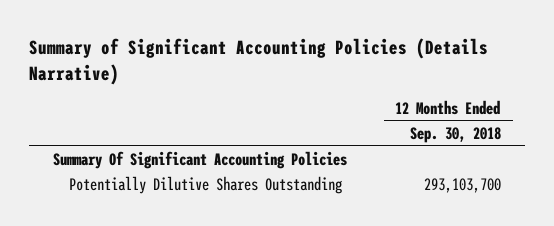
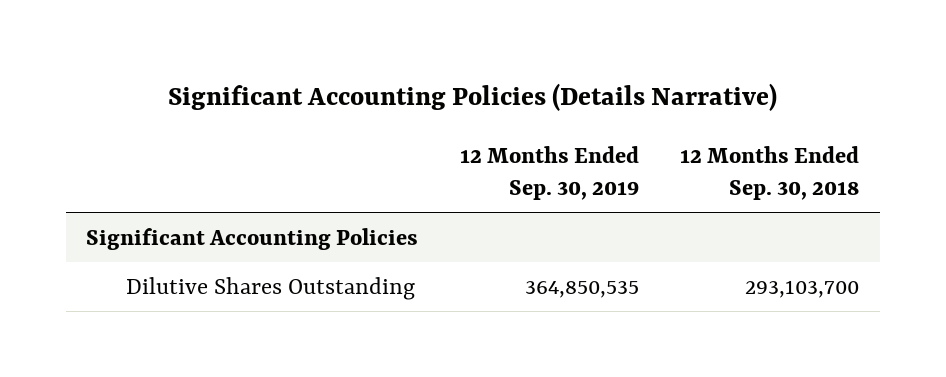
- Summary of Significant Accounting Policies (Details Narrative)
+ Significant Accounting Policies (Details Narrative)
- | 12 Months Ended Sep. 30, 2018
+ | 12 Months Ended Sep. 30, 2019 | 12 Months Ended Sep. 30, 2018
- Summary Of Significant Accounting Policies
- Potentially Dilutive Shares Outstanding | 293,103,700
+ Significant Accounting Policies
+ Dilutive Shares Outstanding | 364,850,535 | 293,103,700

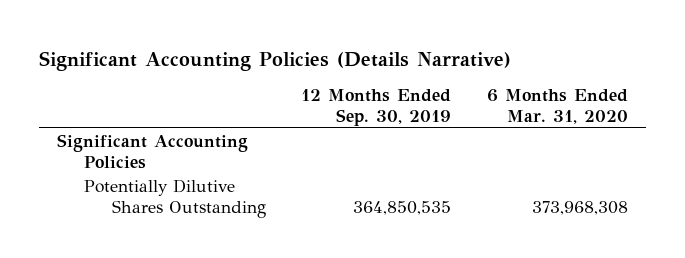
- | 12 Months Ended Sep. 30, 2019 | 12 Months Ended Sep. 30, 2018
+ | 12 Months Ended Sep. 30, 2019 | 6 Months Ended Mar. 31, 2020
- Dilutive Shares Outstanding | 364,850,535 | 293,103,700
+ Potentially Dilutive Shares Outstanding | 364,850,535 | 373,968,308

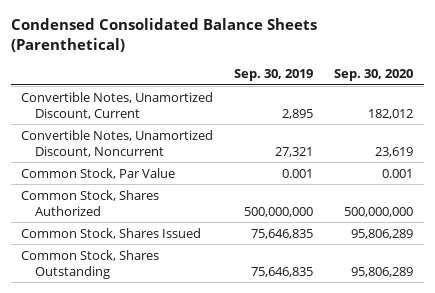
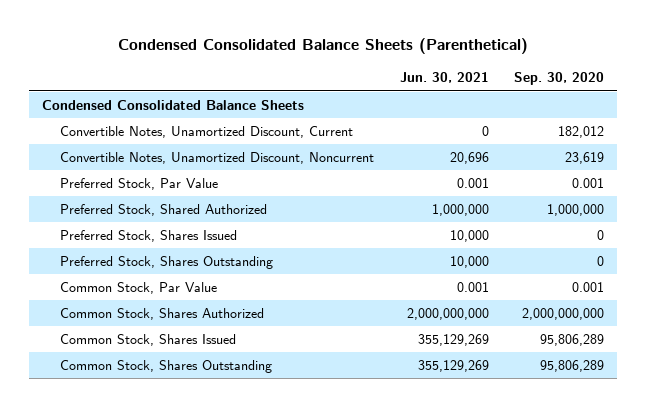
- | Sep. 30, 2019 | Sep. 30, 2020
+ | Jun. 30, 2021 | Sep. 30, 2020
+ Condensed Consolidated Balance Sheets
+ Preferred Stock, Par Value | 0.001 | 0.001
+ Preferred Stock, Shared Authorized | 1,000,000 | 1,000,000
+ Preferred Stock, Shares Issued | 10,000 | 0
+ Preferred Stock, Shares Outstanding | 10,000 | 0
- Common Stock, Shares Authorized | 500,000,000 | 500,000,000
+ Common Stock, Shares Authorized | 2,000,000,000 | 2,000,000,000

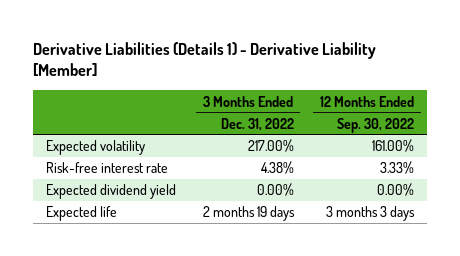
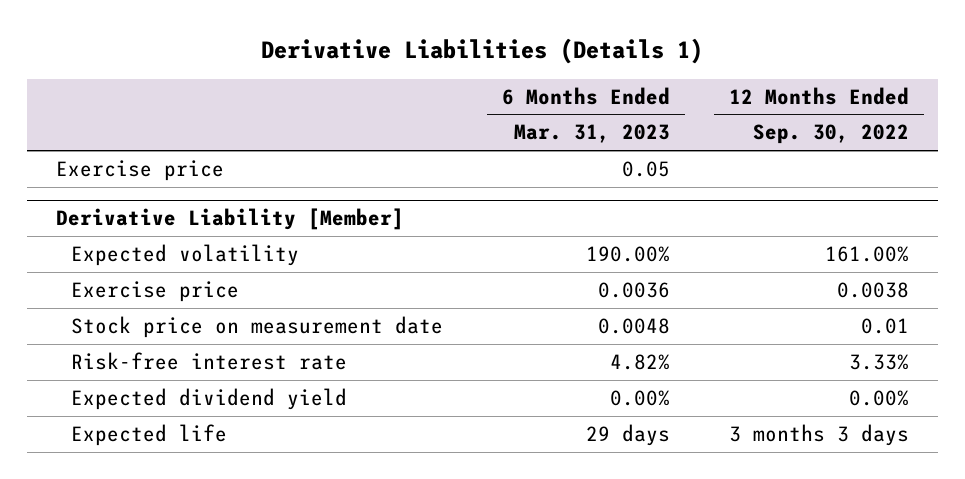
- Derivative Liabilities (Details 1) - Derivative Liability [Member]
+ Derivative Liabilities (Details 1)
- | 3 Months Ended Dec. 31, 2022 | 12 Months Ended Sep. 30, 2022
+ | 6 Months Ended Mar. 31, 2023 | 12 Months Ended Sep. 30, 2022
+ Exercise price | 0.05 |
+ Derivative Liability [Member]
+ Exercise price | 0.0036 | 0.0038
+ Stock price on measurement date | 0.0048 | 0.01

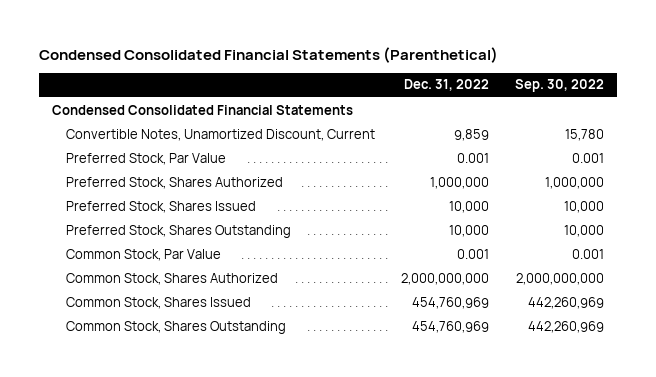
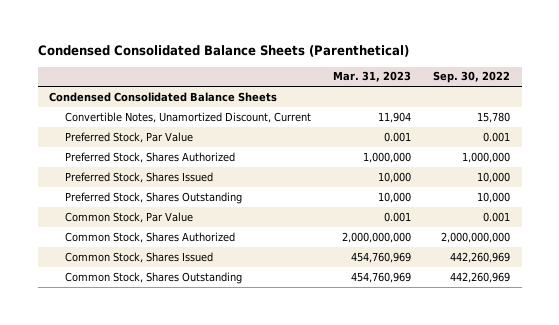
- Condensed Consolidated Financial Statements (Parenthetical)
+ Condensed Consolidated Balance Sheets (Parenthetical)
- | Dec. 31, 2022 | Sep. 30, 2022
+ | Mar. 31, 2023 | Sep. 30, 2022
- Condensed Consolidated Financial Statements
+ Condensed Consolidated Balance Sheets

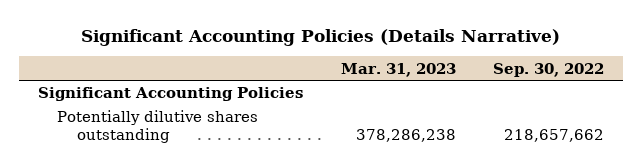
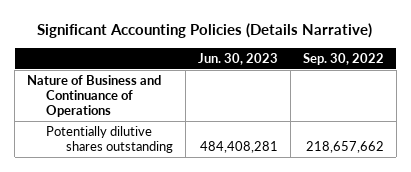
- | Mar. 31, 2023 | Sep. 30, 2022
+ | Jun. 30, 2023 | Sep. 30, 2022
- Significant Accounting Policies
+ Nature of Business and Continuance of Operations

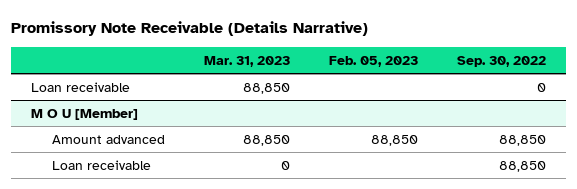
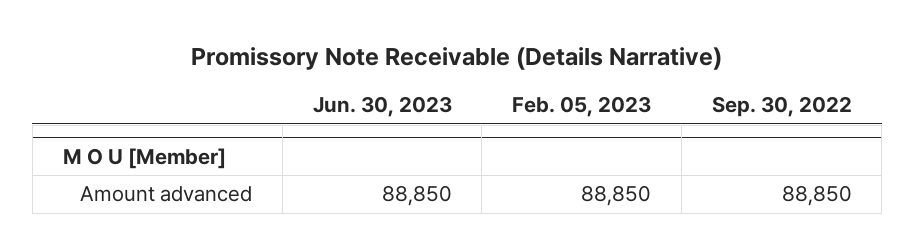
- | Mar. 31, 2023 | Feb. 05, 2023 | Sep. 30, 2022
+ | Jun. 30, 2023 | Feb. 05, 2023 | Sep. 30, 2022
- Loan receivable | 88,850 | | 0
@ M O U [Member]
- Loan receivable | 0 | | 88,850

